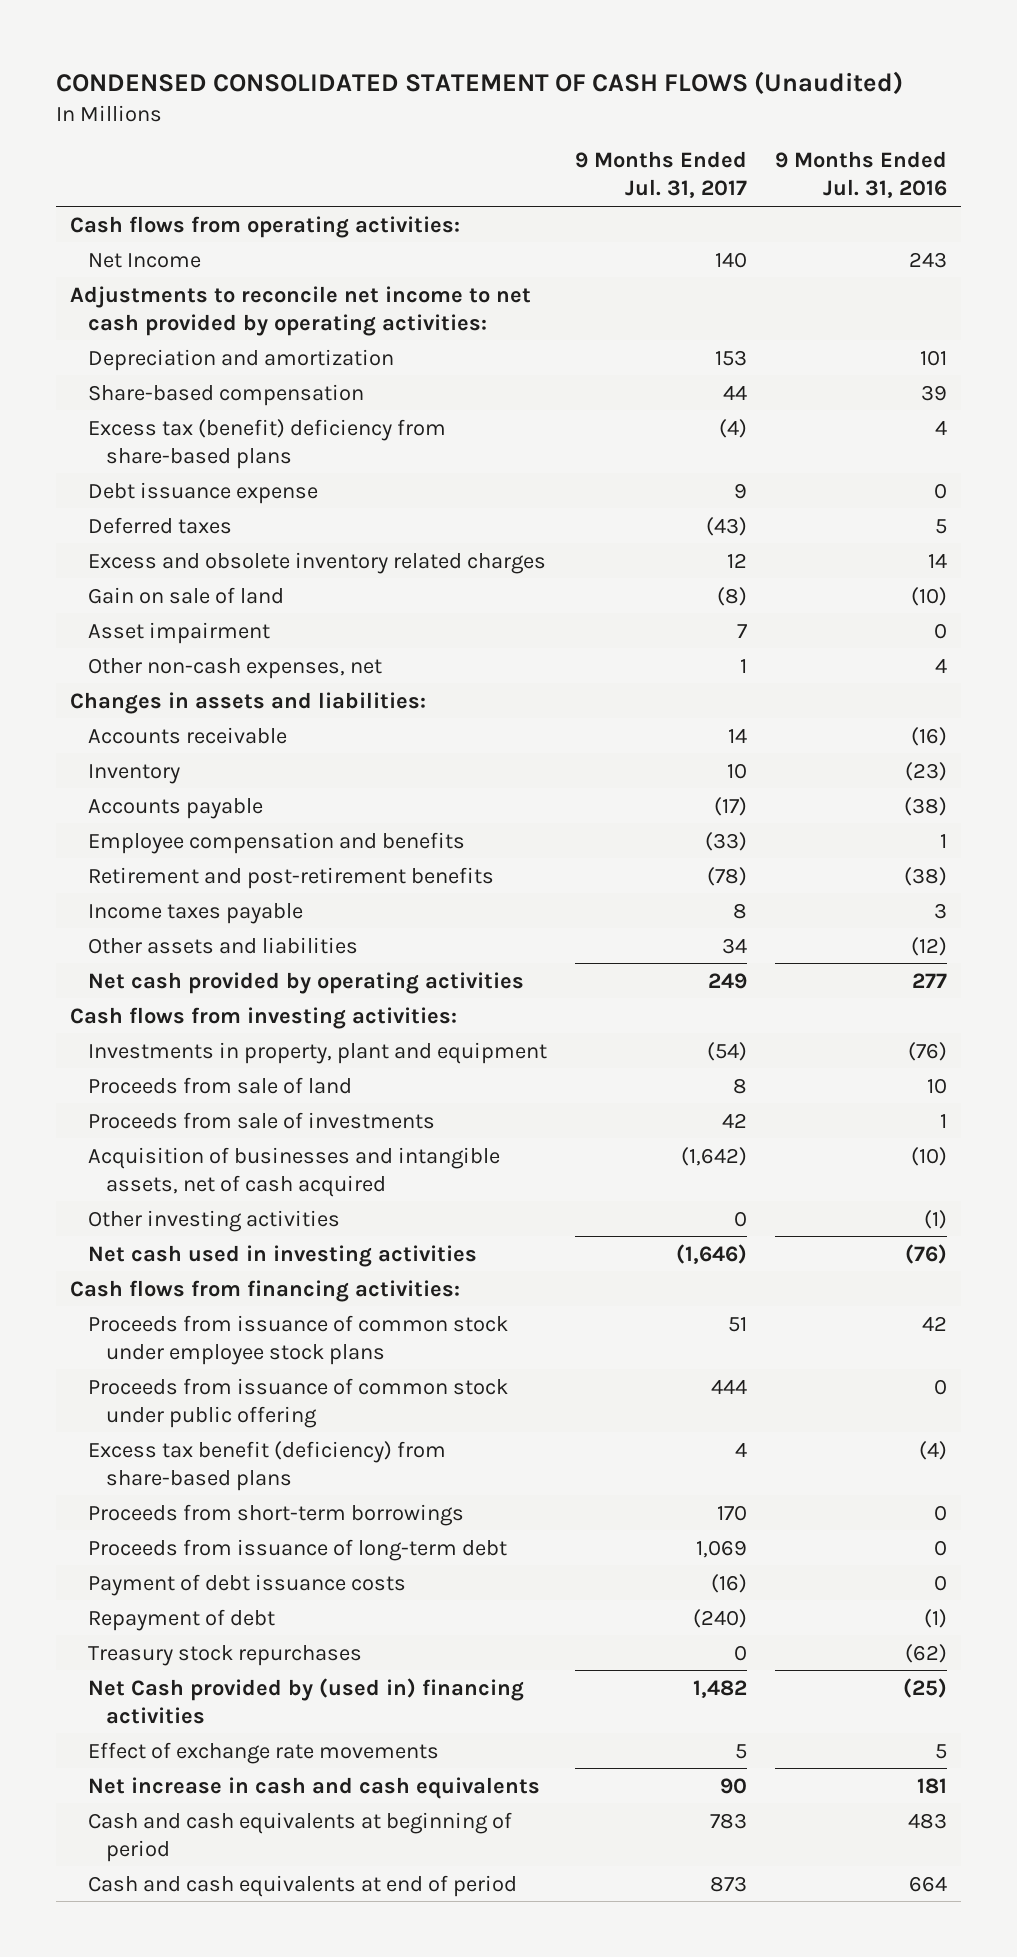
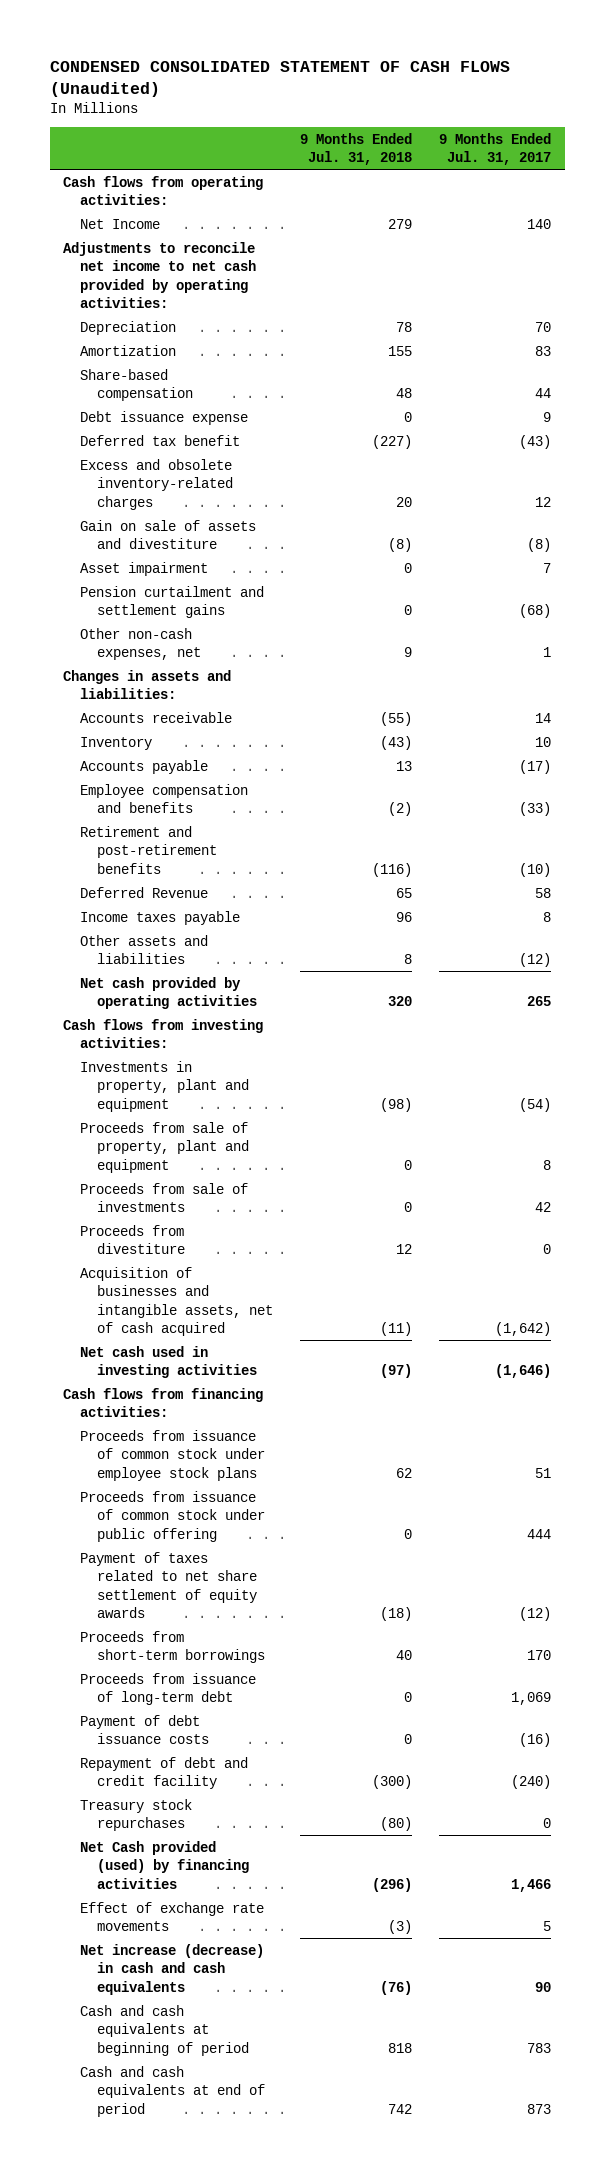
- | 9 Months Ended Jul. 31, 2017 | 9 Months Ended Jul. 31, 2016
+ | 9 Months Ended Jul. 31, 2018 | 9 Months Ended Jul. 31, 2017
- Depreciation and amortization | 153 | 101
+ Depreciation | 78 | 70
+ Amortization | 155 | 83
- Excess tax (benefit) deficiency from share-based plans | (4) | 4
- Deferred taxes | (43) | 5
- Excess and obsolete inventory related charges | 12 | 14
- Gain on sale of land | (8) | (10)
+ Deferred tax benefit | (227) | (43)
+ Excess and obsolete inventory-related charges | 20 | 12
+ Gain on sale of assets and divestiture | (8) | (8)
+ Pension curtailment and settlement gains | 0 | (68)
- Retirement and post-retirement benefits | (78) | (38)
+ Retirement and post-retirement benefits | (116) | (10)
+ Deferred Revenue | 65 | 58
- Other assets and liabilities | 34 | (12)
- Net cash provided by operating activities | 249 | 277
+ Other assets and liabilities | 8 | (12)
+ Net cash provided by operating activities | 320 | 265
- Proceeds from sale of land | 8 | 10
+ Proceeds from sale of property, plant and equipment | 0 | 8
+ Proceeds from divestiture | 12 | 0
- Other investing activities | 0 | (1)
- Excess tax benefit (deficiency) from share-based plans | 4 | (4)
+ Payment of taxes related to net share settlement of equity awards | (18) | (12)
- Repayment of debt | (240) | (1)
+ Repayment of debt and credit facility | (300) | (240)
- Net Cash provided by (used in) financing activities | 1,482 | (25)
+ Net Cash provided (used) by financing activities | (296) | 1,466
- Net increase in cash and cash equivalents | 90 | 181
+ Net increase (decrease) in cash and cash equivalents | (76) | 90

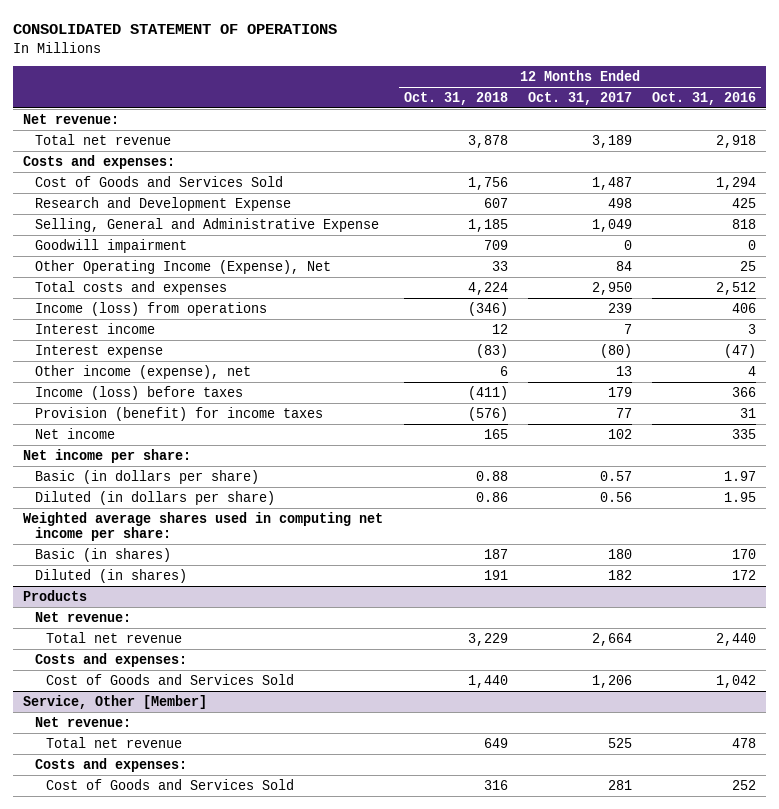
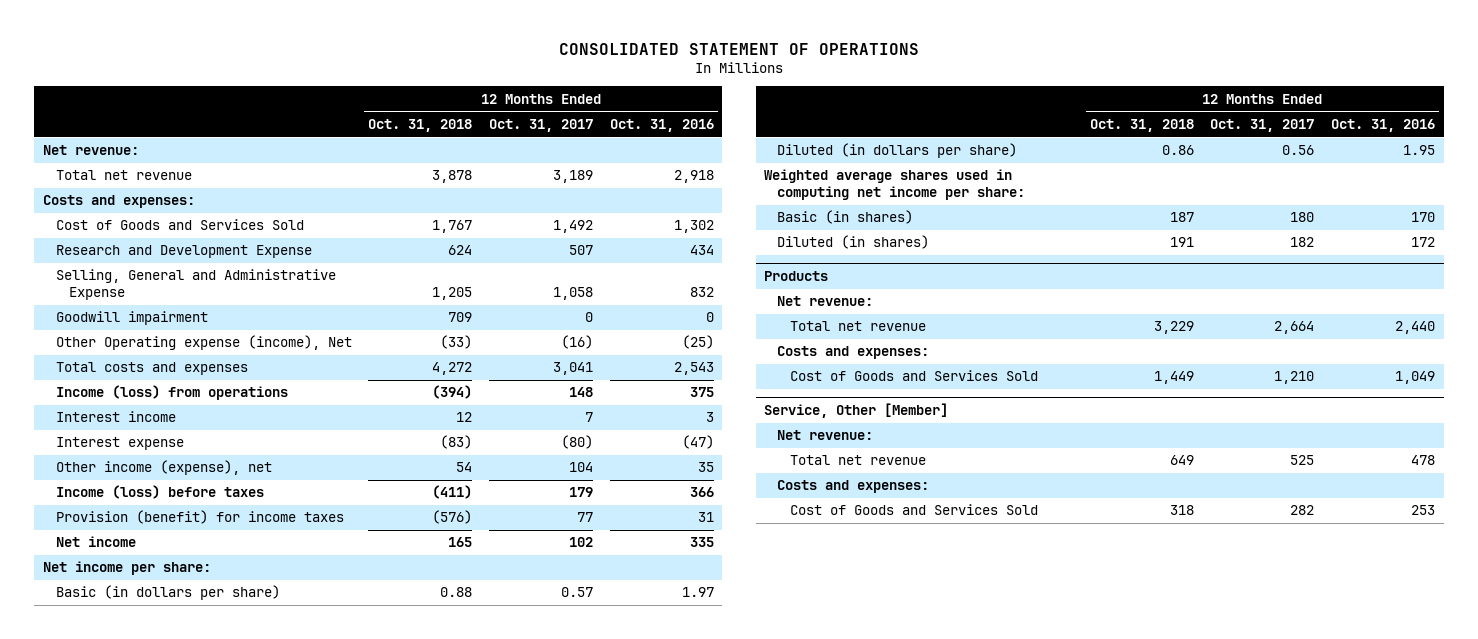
- Cost of Goods and Services Sold | 1,756 | 1,487 | 1,294
- Research and Development Expense | 607 | 498 | 425
- Selling, General and Administrative Expense | 1,185 | 1,049 | 818
+ Cost of Goods and Services Sold | 1,767 | 1,492 | 1,302
+ Research and Development Expense | 624 | 507 | 434
+ Selling, General and Administrative Expense | 1,205 | 1,058 | 832
- Other Operating Income (Expense), Net | 33 | 84 | 25
- Total costs and expenses | 4,224 | 2,950 | 2,512
- Income (loss) from operations | (346) | 239 | 406
+ Other Operating expense (income), Net | (33) | (16) | (25)
+ Total costs and expenses | 4,272 | 3,041 | 2,543
+ Income (loss) from operations | (394) | 148 | 375
- Other income (expense), net | 6 | 13 | 4
+ Other income (expense), net | 54 | 104 | 35
@ Products
- Cost of Goods and Services Sold | 1,440 | 1,206 | 1,042
+ Cost of Goods and Services Sold | 1,449 | 1,210 | 1,049
@ Service, Other [Member]
- Cost of Goods and Services Sold | 316 | 281 | 252
+ Cost of Goods and Services Sold | 318 | 282 | 253

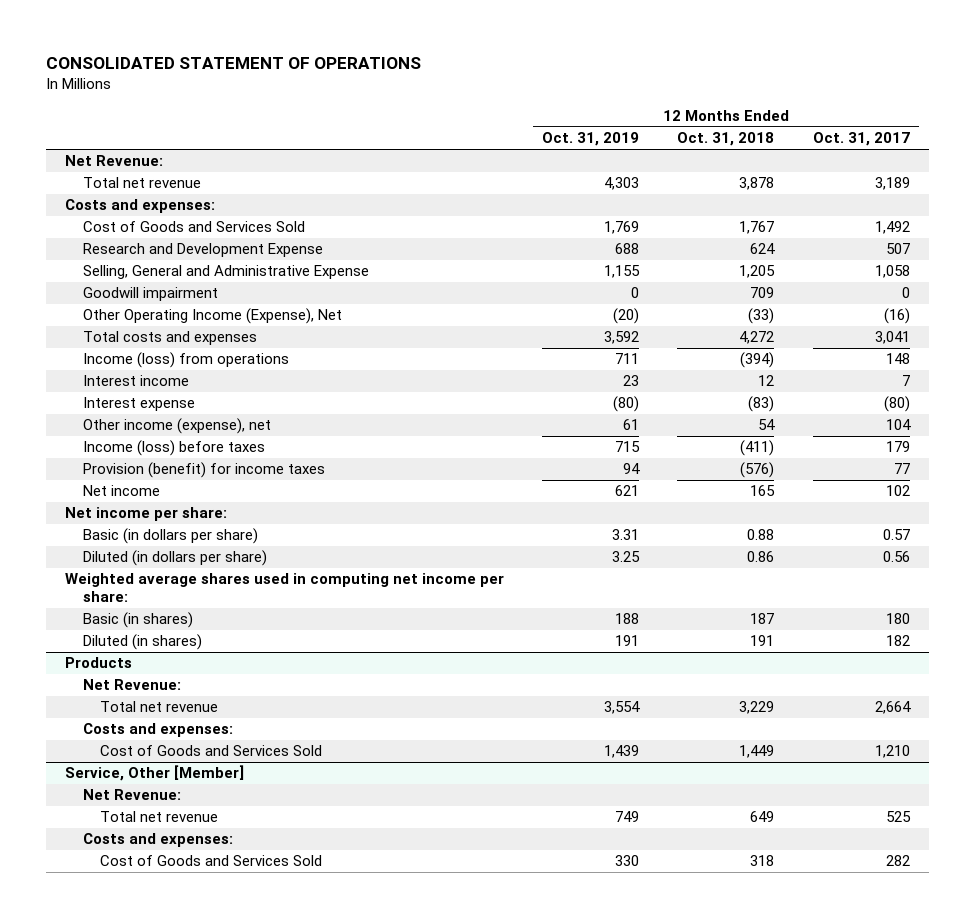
- | 12 Months Ended Oct. 31, 2018 | 12 Months Ended Oct. 31, 2017 | 12 Months Ended Oct. 31, 2016
+ | 12 Months Ended Oct. 31, 2019 | 12 Months Ended Oct. 31, 2018 | 12 Months Ended Oct. 31, 2017
- Net revenue:
+ Net Revenue:
- Other Operating expense (income), Net | (33) | (16) | (25)
+ Other Operating Income (Expense), Net | (20) | (33) | (16)
@ Products
- Net revenue:
+ Net Revenue:
@ Service, Other [Member]
- Net revenue:
+ Net Revenue:

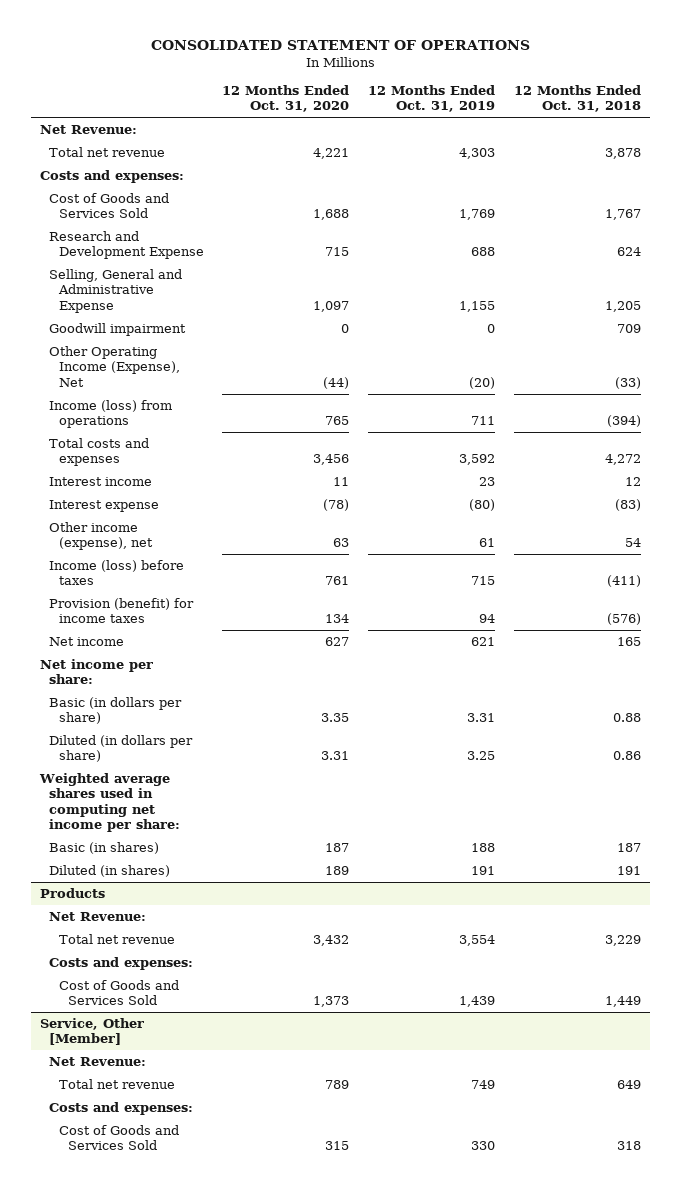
- | 12 Months Ended Oct. 31, 2019 | 12 Months Ended Oct. 31, 2018 | 12 Months Ended Oct. 31, 2017
+ | 12 Months Ended Oct. 31, 2020 | 12 Months Ended Oct. 31, 2019 | 12 Months Ended Oct. 31, 2018
moved down: Total costs and expenses | 3,456 | 3,592 | 4,272

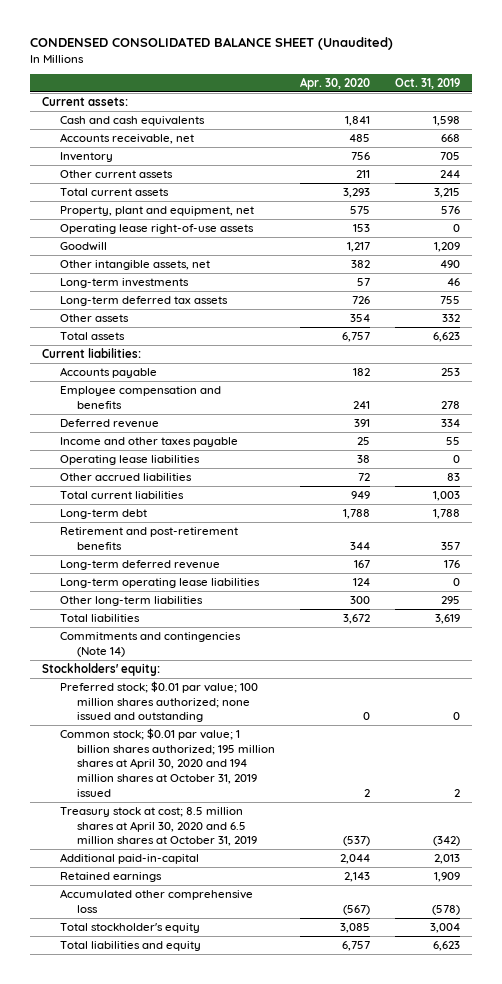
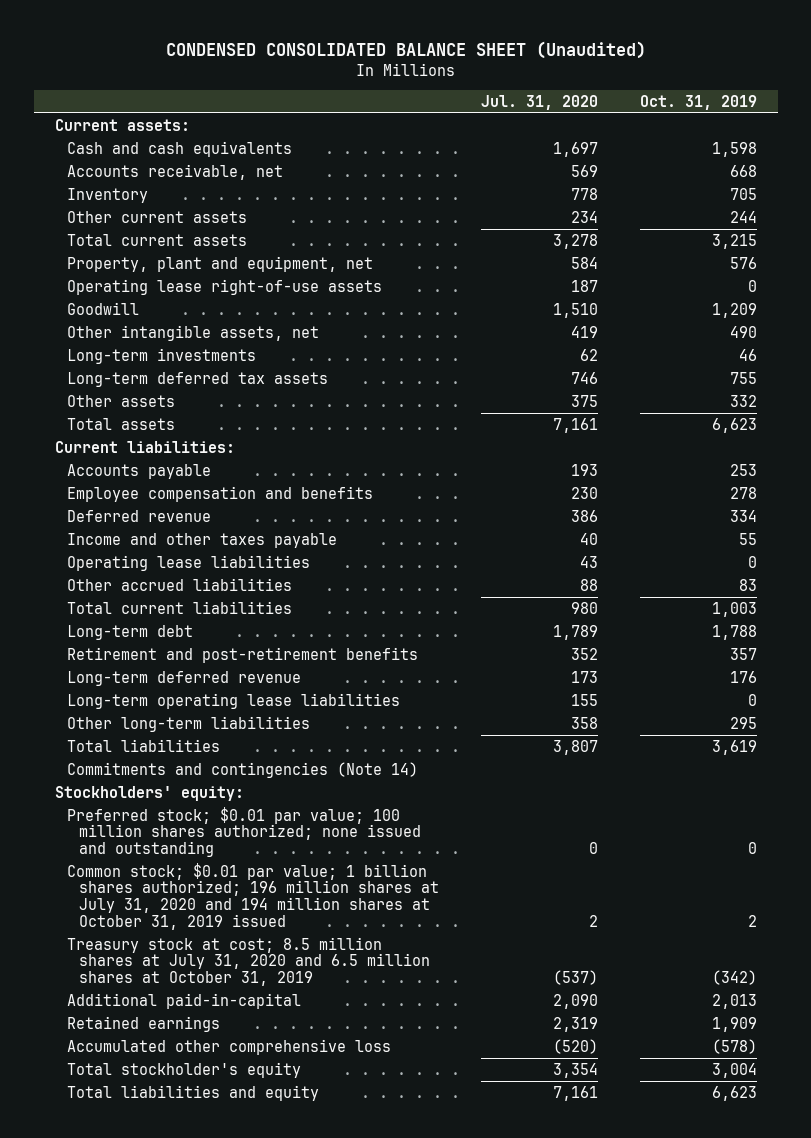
- | Apr. 30, 2020 | Oct. 31, 2019
+ | Jul. 31, 2020 | Oct. 31, 2019
- Common stock; $0.01 par value; 1 billion shares authorized; 195 million shares at April 30, 2020 and 194 million shares at October 31, 2019 issued | 2 | 2
- Treasury stock at cost; 8.5 million shares at April 30, 2020 and 6.5 million shares at October 31, 2019 | (537) | (342)
+ Common stock; $0.01 par value; 1 billion shares authorized; 196 million shares at July 31, 2020 and 194 million shares at October 31, 2019 issued | 2 | 2
+ Treasury stock at cost; 8.5 million shares at July 31, 2020 and 6.5 million shares at October 31, 2019 | (537) | (342)

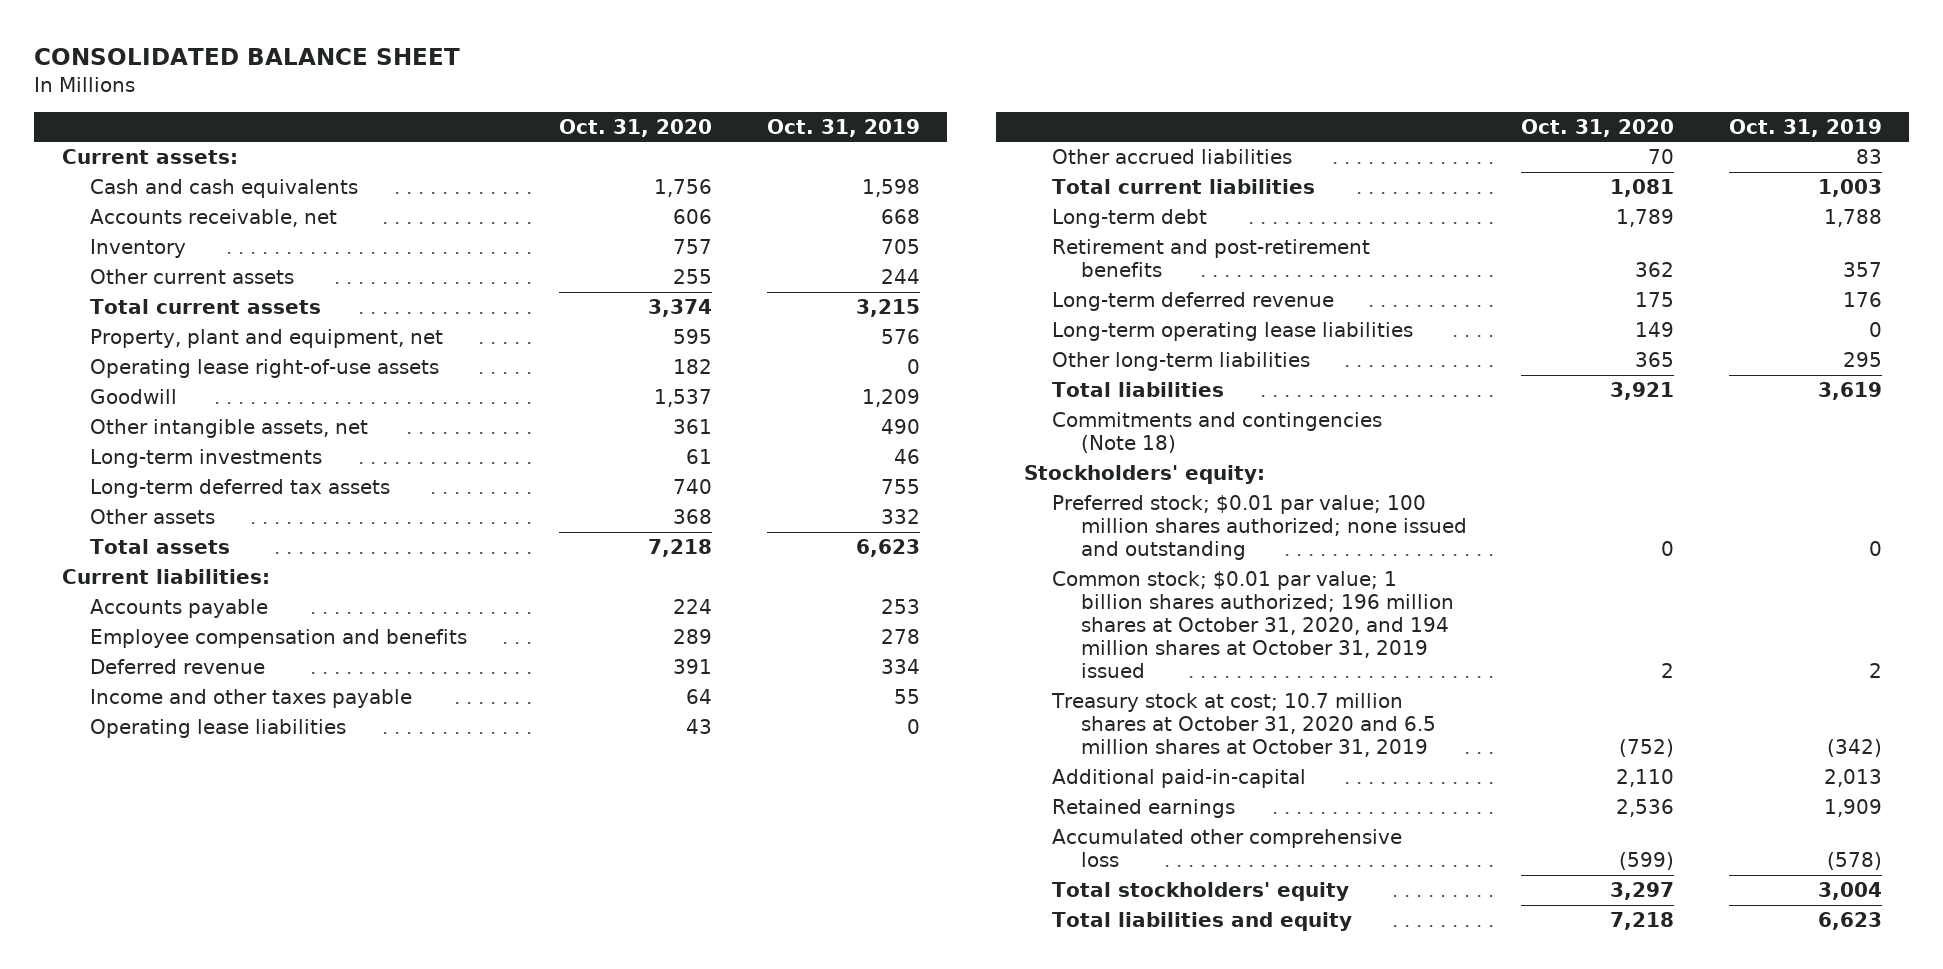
- CONDENSED CONSOLIDATED BALANCE SHEET (Unaudited)
+ CONSOLIDATED BALANCE SHEET
- | Jul. 31, 2020 | Oct. 31, 2019
+ | Oct. 31, 2020 | Oct. 31, 2019
- Commitments and contingencies (Note 14)
+ Commitments and contingencies (Note 18)
- Common stock; $0.01 par value; 1 billion shares authorized; 196 million shares at July 31, 2020 and 194 million shares at October 31, 2019 issued | 2 | 2
- Treasury stock at cost; 8.5 million shares at July 31, 2020 and 6.5 million shares at October 31, 2019 | (537) | (342)
+ Common stock; $0.01 par value; 1 billion shares authorized; 196 million shares at October 31, 2020, and 194 million shares at October 31, 2019 issued | 2 | 2
+ Treasury stock at cost; 10.7 million shares at October 31, 2020 and 6.5 million shares at October 31, 2019 | (752) | (342)
- Total stockholder's equity | 3,354 | 3,004
+ Total stockholders' equity | 3,297 | 3,004

